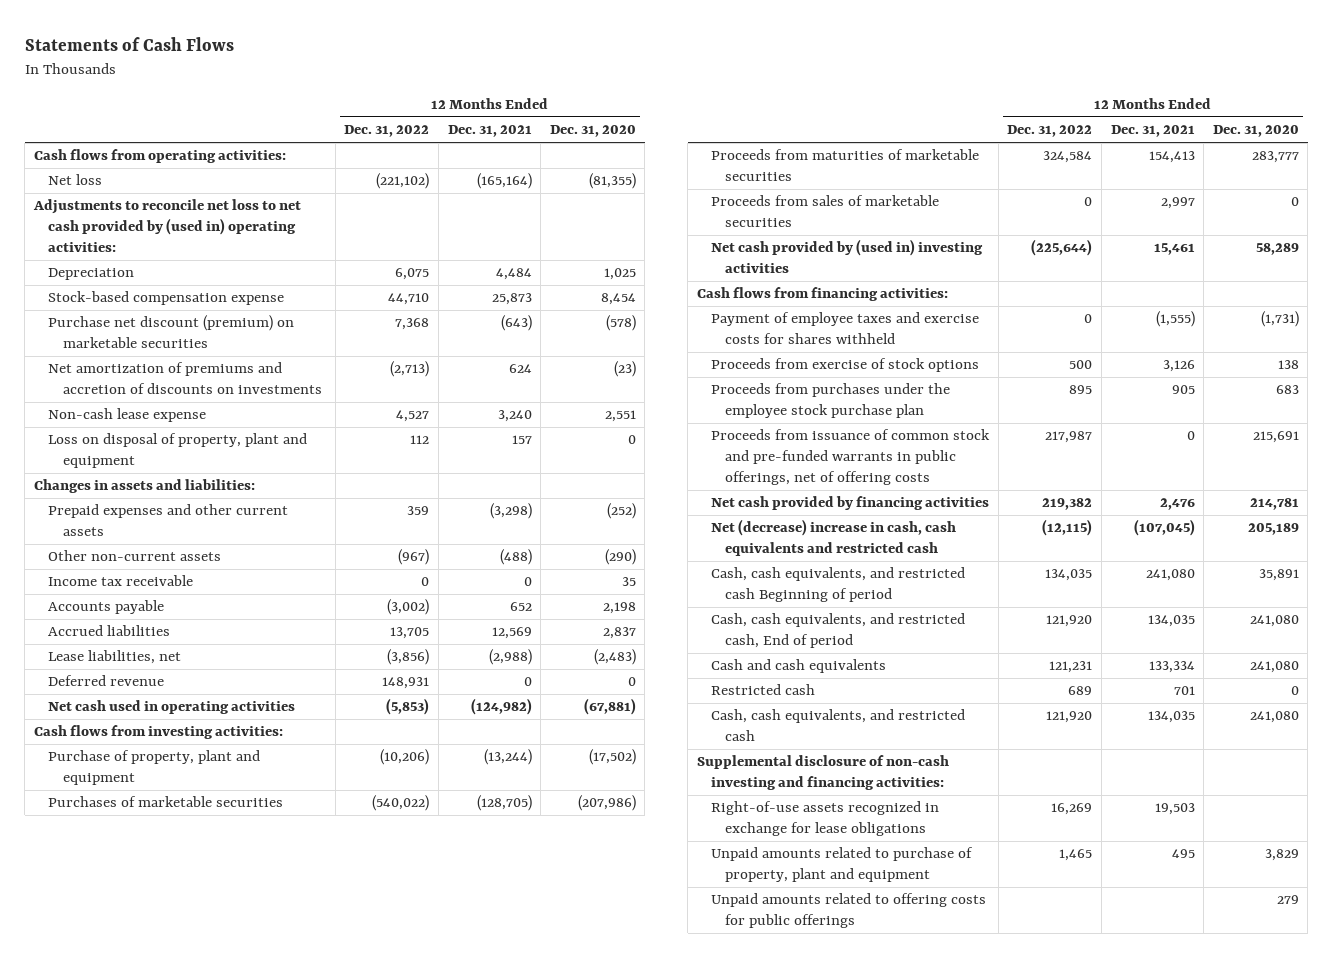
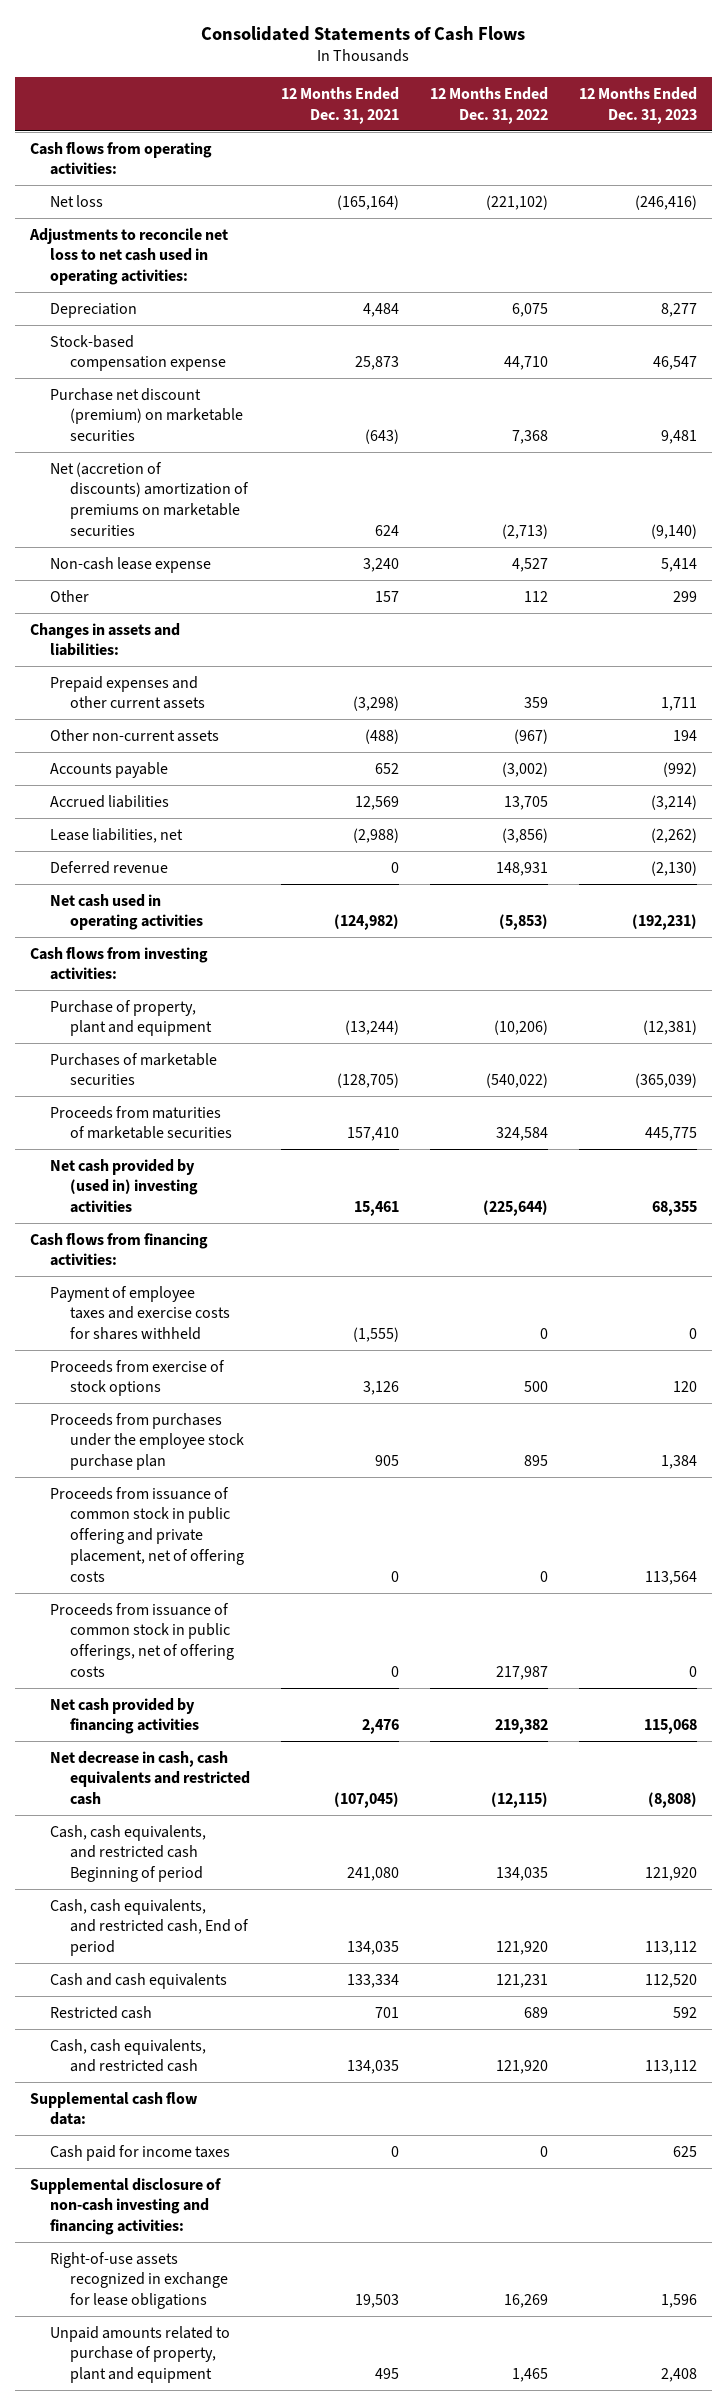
- Statements of Cash Flows
+ Consolidated Statements of Cash Flows
- | 12 Months Ended Dec. 31, 2022 | 12 Months Ended Dec. 31, 2021 | 12 Months Ended Dec. 31, 2020
+ | 12 Months Ended Dec. 31, 2021 | 12 Months Ended Dec. 31, 2022 | 12 Months Ended Dec. 31, 2023
- Adjustments to reconcile net loss to net cash provided by (used in) operating activities:
+ Adjustments to reconcile net loss to net cash used in operating activities:
- Net amortization of premiums and accretion of discounts on investments | (2,713) | 624 | (23)
+ Net (accretion of discounts) amortization of premiums on marketable securities | 624 | (2,713) | (9,140)
- Loss on disposal of property, plant and equipment | 112 | 157 | 0
+ Other | 157 | 112 | 299
- Income tax receivable | 0 | 0 | 35
- Proceeds from maturities of marketable securities | 324,584 | 154,413 | 283,777
- Proceeds from sales of marketable securities | 0 | 2,997 | 0
+ Proceeds from maturities of marketable securities | 157,410 | 324,584 | 445,775
- Proceeds from issuance of common stock and pre-funded warrants in public offerings, net of offering costs | 217,987 | 0 | 215,691
+ Proceeds from issuance of common stock in public offering and private placement, net of offering costs | 0 | 0 | 113,564
+ Proceeds from issuance of common stock in public offerings, net of offering costs | 0 | 217,987 | 0
- Net (decrease) increase in cash, cash equivalents and restricted cash | (12,115) | (107,045) | 205,189
+ Net decrease in cash, cash equivalents and restricted cash | (107,045) | (12,115) | (8,808)
+ Supplemental cash flow data:
+ Cash paid for income taxes | 0 | 0 | 625
- Unpaid amounts related to offering costs for public offerings | | | 279

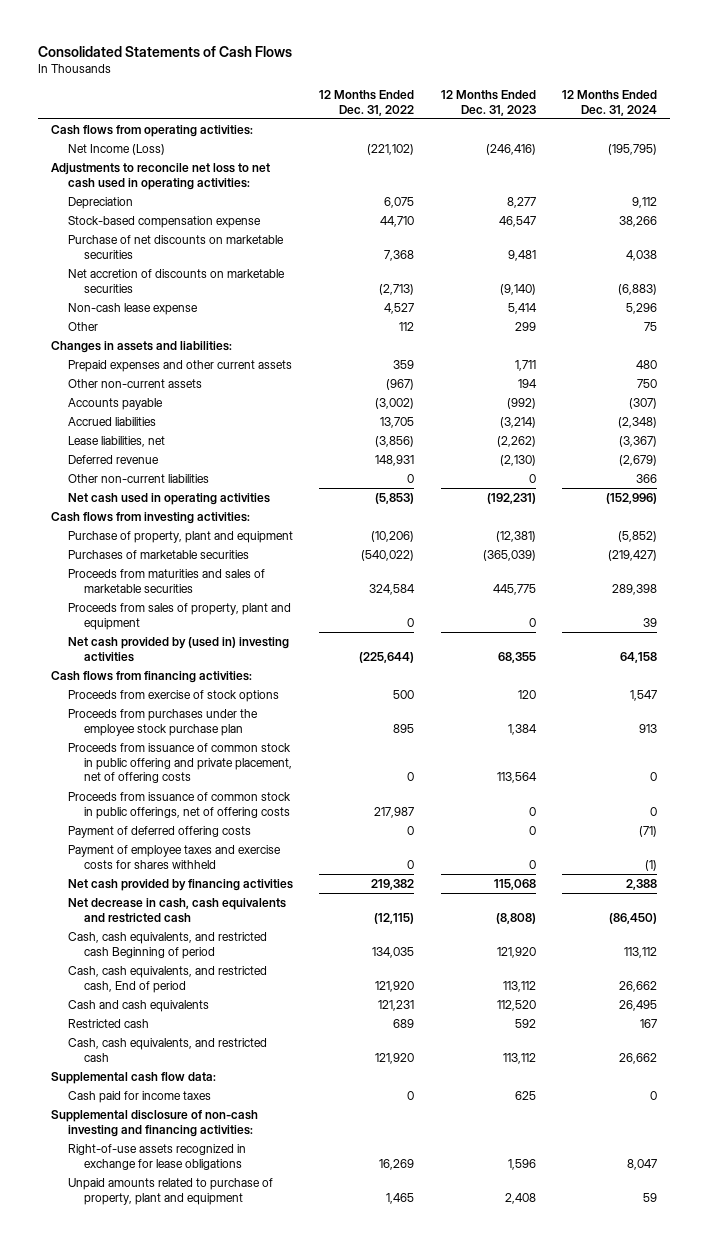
- | 12 Months Ended Dec. 31, 2021 | 12 Months Ended Dec. 31, 2022 | 12 Months Ended Dec. 31, 2023
+ | 12 Months Ended Dec. 31, 2022 | 12 Months Ended Dec. 31, 2023 | 12 Months Ended Dec. 31, 2024
- Net loss | (165,164) | (221,102) | (246,416)
+ Net Income (Loss) | (221,102) | (246,416) | (195,795)
- Purchase net discount (premium) on marketable securities | (643) | 7,368 | 9,481
- Net (accretion of discounts) amortization of premiums on marketable securities | 624 | (2,713) | (9,140)
+ Purchase of net discounts on marketable securities | 7,368 | 9,481 | 4,038
+ Net accretion of discounts on marketable securities | (2,713) | (9,140) | (6,883)
+ Other non-current liabilities | 0 | 0 | 366
- Proceeds from maturities of marketable securities | 157,410 | 324,584 | 445,775
+ Proceeds from maturities and sales of marketable securities | 324,584 | 445,775 | 289,398
+ Proceeds from sales of property, plant and equipment | 0 | 0 | 39
+ Payment of deferred offering costs | 0 | 0 | (71)
moved down: Payment of employee taxes and exercise costs for shares withheld | 0 | 0 | (1)

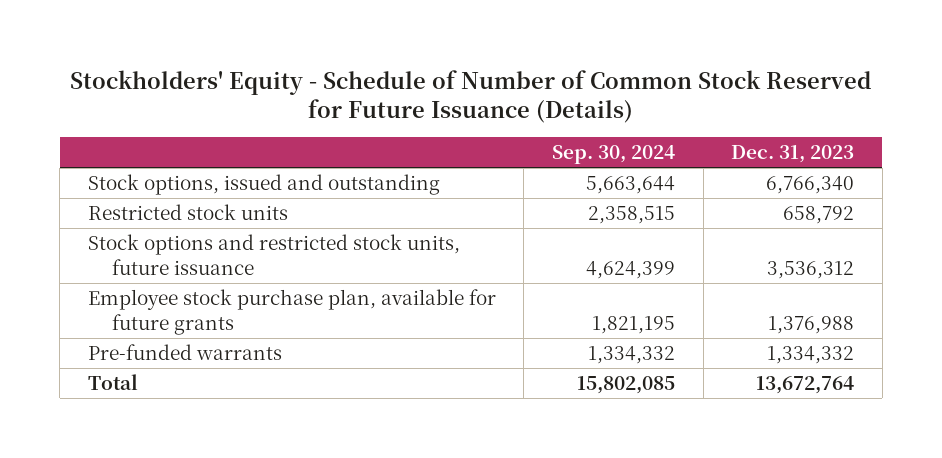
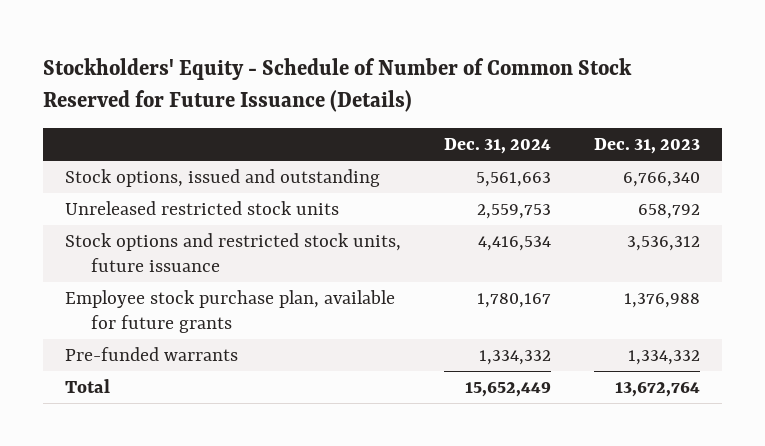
- | Sep. 30, 2024 | Dec. 31, 2023
+ | Dec. 31, 2024 | Dec. 31, 2023
- Restricted stock units | 2,358,515 | 658,792
+ Unreleased restricted stock units | 2,559,753 | 658,792

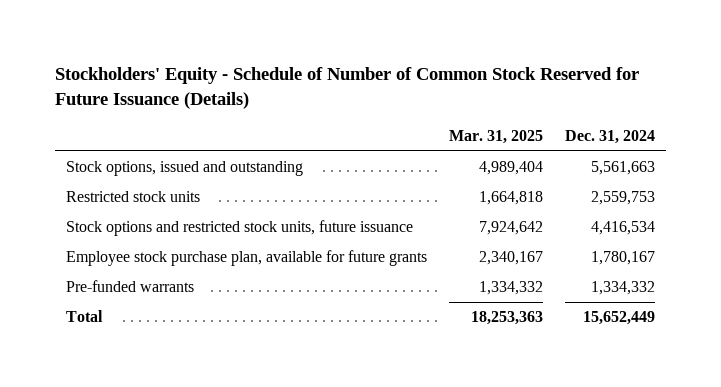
- | Dec. 31, 2024 | Dec. 31, 2023
+ | Mar. 31, 2025 | Dec. 31, 2024
- Unreleased restricted stock units | 2,559,753 | 658,792
+ Restricted stock units | 1,664,818 | 2,559,753

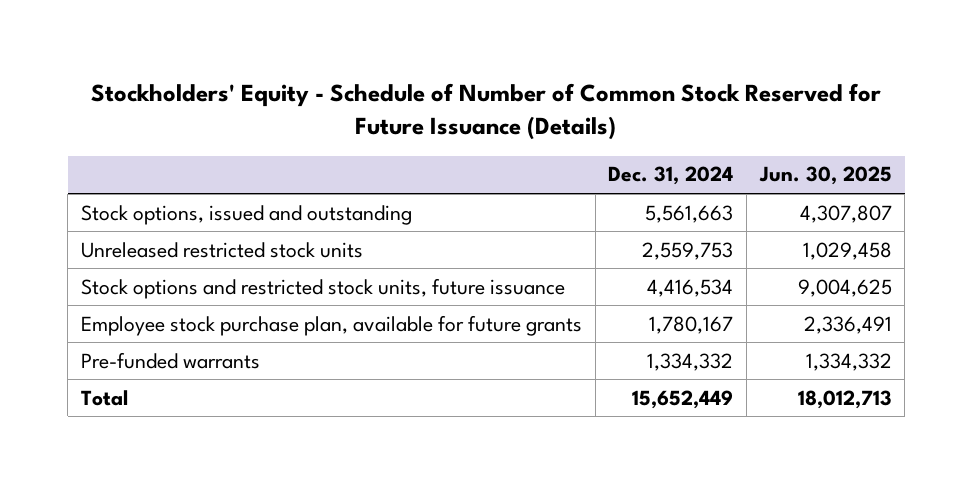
- | Mar. 31, 2025 | Dec. 31, 2024
+ | Dec. 31, 2024 | Jun. 30, 2025
- Restricted stock units | 1,664,818 | 2,559,753
+ Unreleased restricted stock units | 2,559,753 | 1,029,458

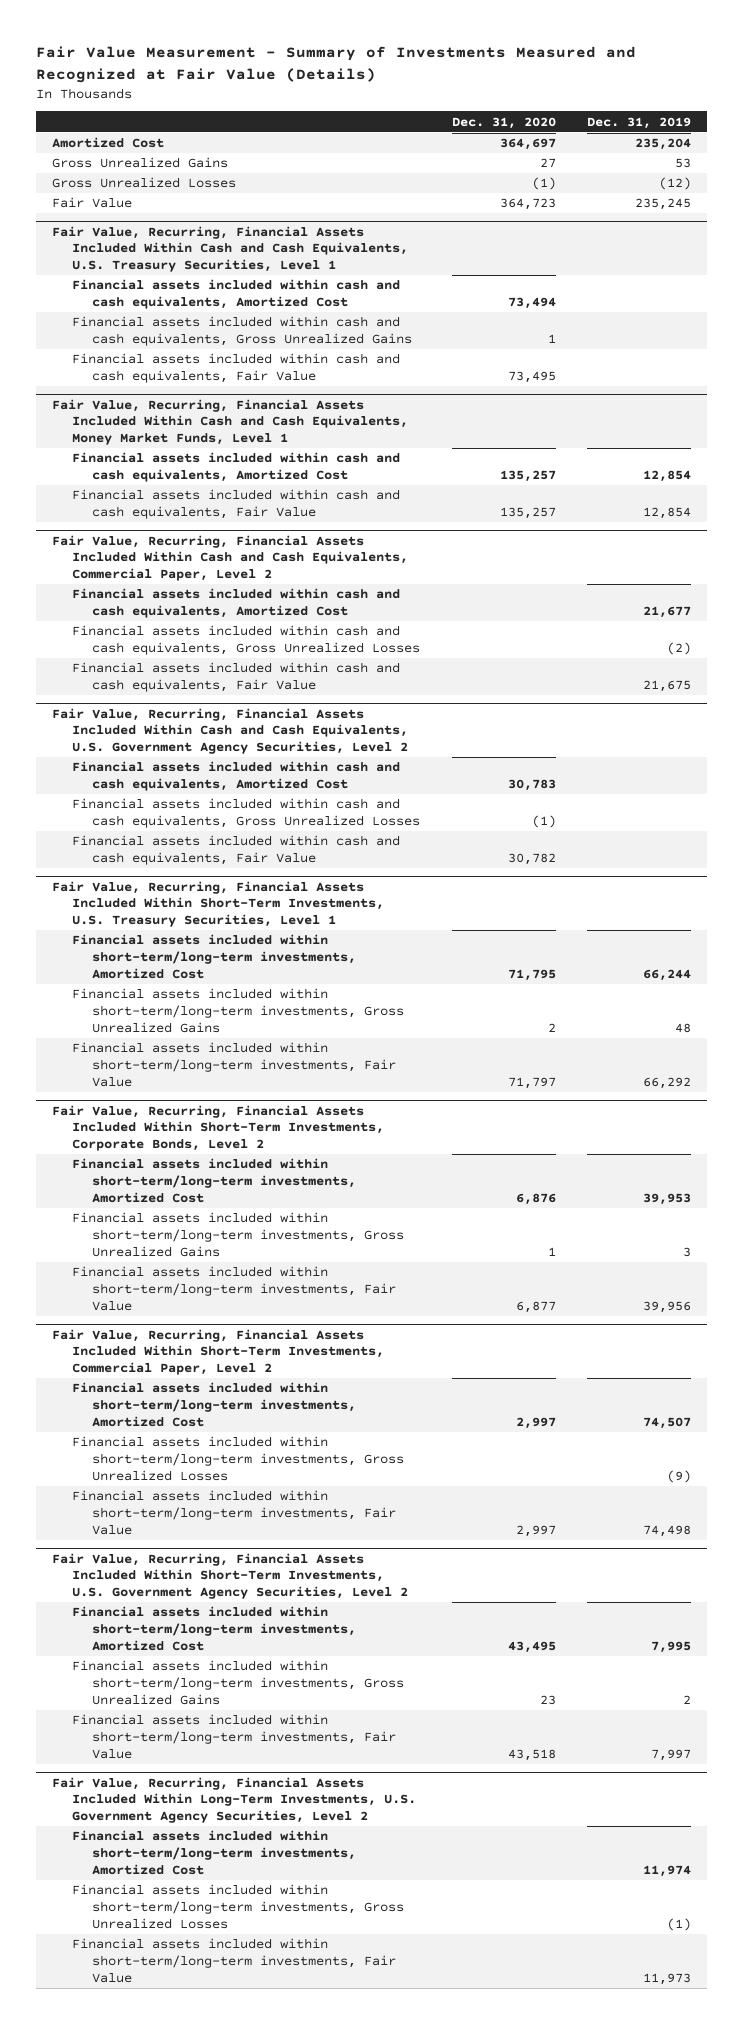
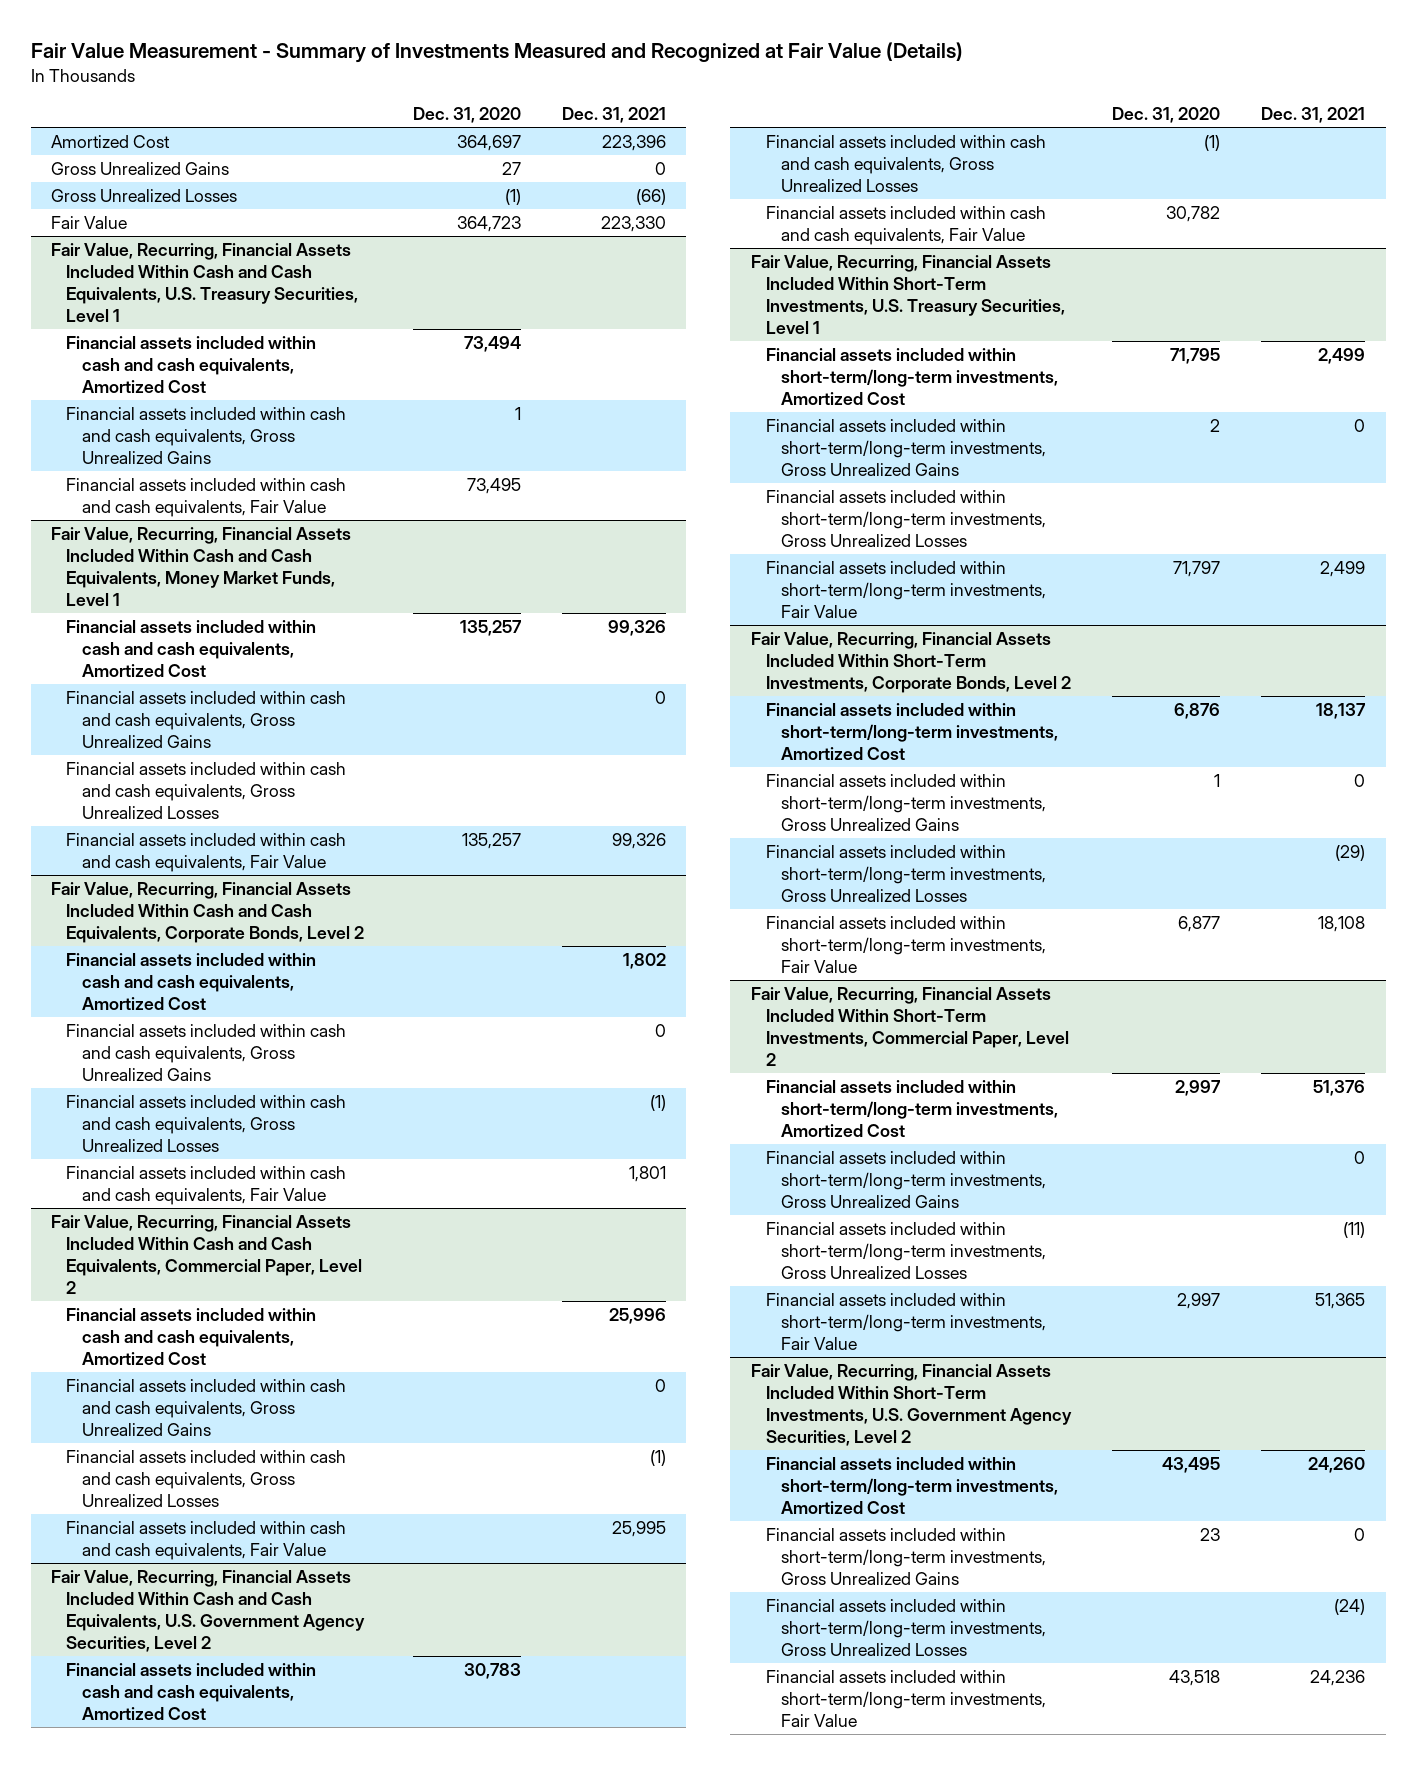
- | Dec. 31, 2020 | Dec. 31, 2019
+ | Dec. 31, 2020 | Dec. 31, 2021
@ Fair Value, Recurring, Financial Assets Included Within Cash and Cash Equivalents, Money Market Funds, Level 1
+ Financial assets included within cash and cash equivalents, Gross Unrealized Gains | | 0
+ Financial assets included within cash and cash equivalents, Gross Unrealized Losses
+ Fair Value, Recurring, Financial Assets Included Within Cash and Cash Equivalents, Corporate Bonds, Level 2
+ Financial assets included within cash and cash equivalents, Amortized Cost | | 1,802
+ Financial assets included within cash and cash equivalents, Gross Unrealized Gains | | 0
+ Financial assets included within cash and cash equivalents, Gross Unrealized Losses | | (1)
+ Financial assets included within cash and cash equivalents, Fair Value | | 1,801
@ Fair Value, Recurring, Financial Assets Included Within Cash and Cash Equivalents, Commercial Paper, Level 2
+ Financial assets included within cash and cash equivalents, Gross Unrealized Gains | | 0
@ Fair Value, Recurring, Financial Assets Included Within Short-Term Investments, U.S. Treasury Securities, Level 1
+ Financial assets included within short-term/long-term investments, Gross Unrealized Losses
@ Fair Value, Recurring, Financial Assets Included Within Short-Term Investments, Corporate Bonds, Level 2
+ Financial assets included within short-term/long-term investments, Gross Unrealized Losses | | (29)
@ Fair Value, Recurring, Financial Assets Included Within Short-Term Investments, Commercial Paper, Level 2
+ Financial assets included within short-term/long-term investments, Gross Unrealized Gains | | 0
- Fair Value, Recurring, Financial Assets Included Within Long-Term Investments, U.S. Government Agency Securities, Level 2
- Financial assets included within short-term/long-term investments, Amortized Cost | | 11,974
- Financial assets included within short-term/long-term investments, Fair Value | | 11,973
@ Fair Value, Recurring, Financial Assets Included Within Short-Term Investments, U.S. Government Agency Securities, Level 2
moved down: Financial assets included within short-term/long-term investments, Fair Value | 43,518 | 24,236

